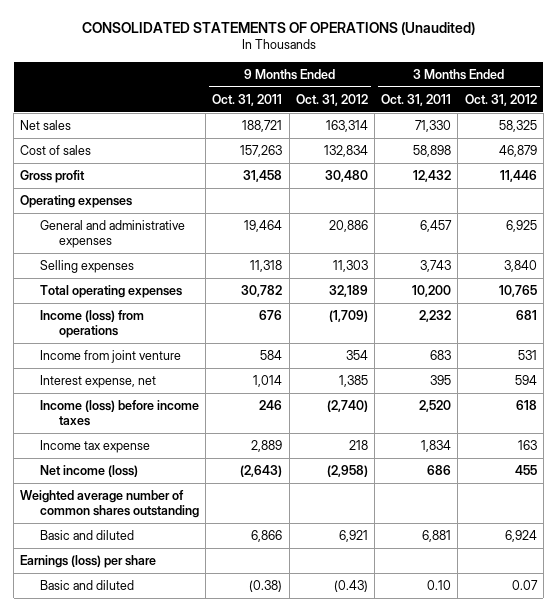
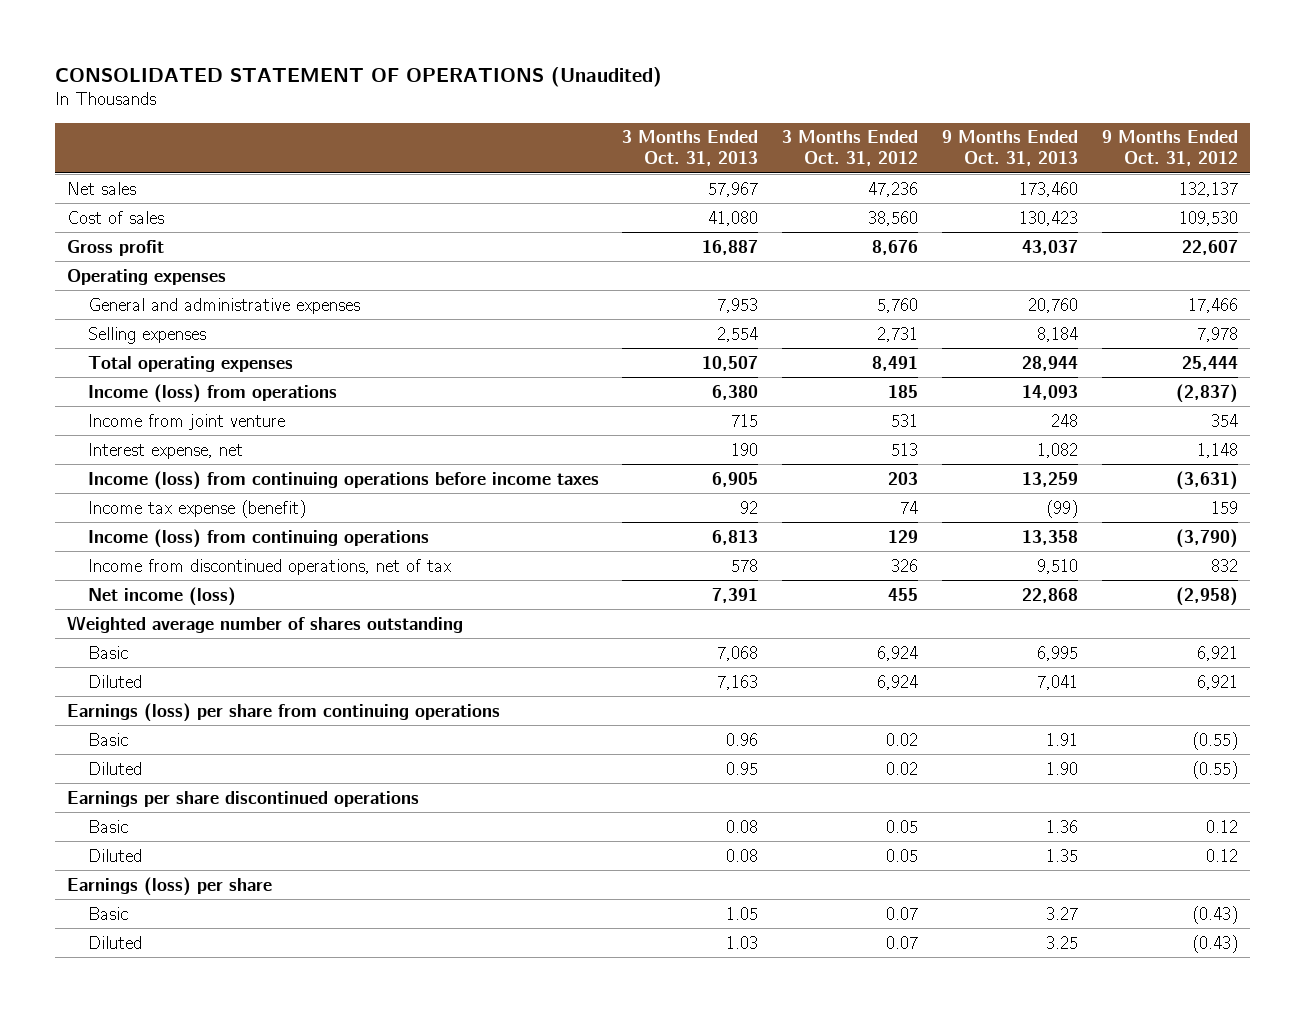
- CONSOLIDATED STATEMENTS OF OPERATIONS (Unaudited)
+ CONSOLIDATED STATEMENT OF OPERATIONS (Unaudited)
- | 9 Months Ended Oct. 31, 2011 | 9 Months Ended Oct. 31, 2012 | 3 Months Ended Oct. 31, 2011 | 3 Months Ended Oct. 31, 2012
+ | 3 Months Ended Oct. 31, 2013 | 3 Months Ended Oct. 31, 2012 | 9 Months Ended Oct. 31, 2013 | 9 Months Ended Oct. 31, 2012
- Net sales | 188,721 | 163,314 | 71,330 | 58,325
- Cost of sales | 157,263 | 132,834 | 58,898 | 46,879
- Gross profit | 31,458 | 30,480 | 12,432 | 11,446
+ Net sales | 57,967 | 47,236 | 173,460 | 132,137
+ Cost of sales | 41,080 | 38,560 | 130,423 | 109,530
+ Gross profit | 16,887 | 8,676 | 43,037 | 22,607
- General and administrative expenses | 19,464 | 20,886 | 6,457 | 6,925
- Selling expenses | 11,318 | 11,303 | 3,743 | 3,840
- Total operating expenses | 30,782 | 32,189 | 10,200 | 10,765
- Income (loss) from operations | 676 | (1,709) | 2,232 | 681
+ General and administrative expenses | 7,953 | 5,760 | 20,760 | 17,466
+ Selling expenses | 2,554 | 2,731 | 8,184 | 7,978
+ Total operating expenses | 10,507 | 8,491 | 28,944 | 25,444
+ Income (loss) from operations | 6,380 | 185 | 14,093 | (2,837)
- Interest expense, net | 1,014 | 1,385 | 395 | 594
- Income (loss) before income taxes | 246 | (2,740) | 2,520 | 618
- Income tax expense | 2,889 | 218 | 1,834 | 163
+ Interest expense, net | 190 | 513 | 1,082 | 1,148
+ Income (loss) from continuing operations before income taxes | 6,905 | 203 | 13,259 | (3,631)
+ Income tax expense (benefit) | 92 | 74 | (99) | 159
+ Income (loss) from continuing operations | 6,813 | 129 | 13,358 | (3,790)
+ Income from discontinued operations, net of tax | 578 | 326 | 9,510 | 832
- Weighted average number of common shares outstanding
- Basic and diluted | 6,866 | 6,921 | 6,881 | 6,924
+ Weighted average number of shares outstanding
+ Basic | 7,068 | 6,924 | 6,995 | 6,921
+ Diluted | 7,163 | 6,924 | 7,041 | 6,921
+ Earnings (loss) per share from continuing operations
+ Basic | 0.96 | 0.02 | 1.91 | (0.55)
+ Diluted | 0.95 | 0.02 | 1.90 | (0.55)
+ Earnings per share discontinued operations
+ Basic | 0.08 | 0.05 | 1.36 | 0.12
+ Diluted | 0.08 | 0.05 | 1.35 | 0.12
- Basic and diluted | (0.38) | (0.43) | 0.10 | 0.07
+ Basic | 1.05 | 0.07 | 3.27 | (0.43)
+ Diluted | 1.03 | 0.07 | 3.25 | (0.43)

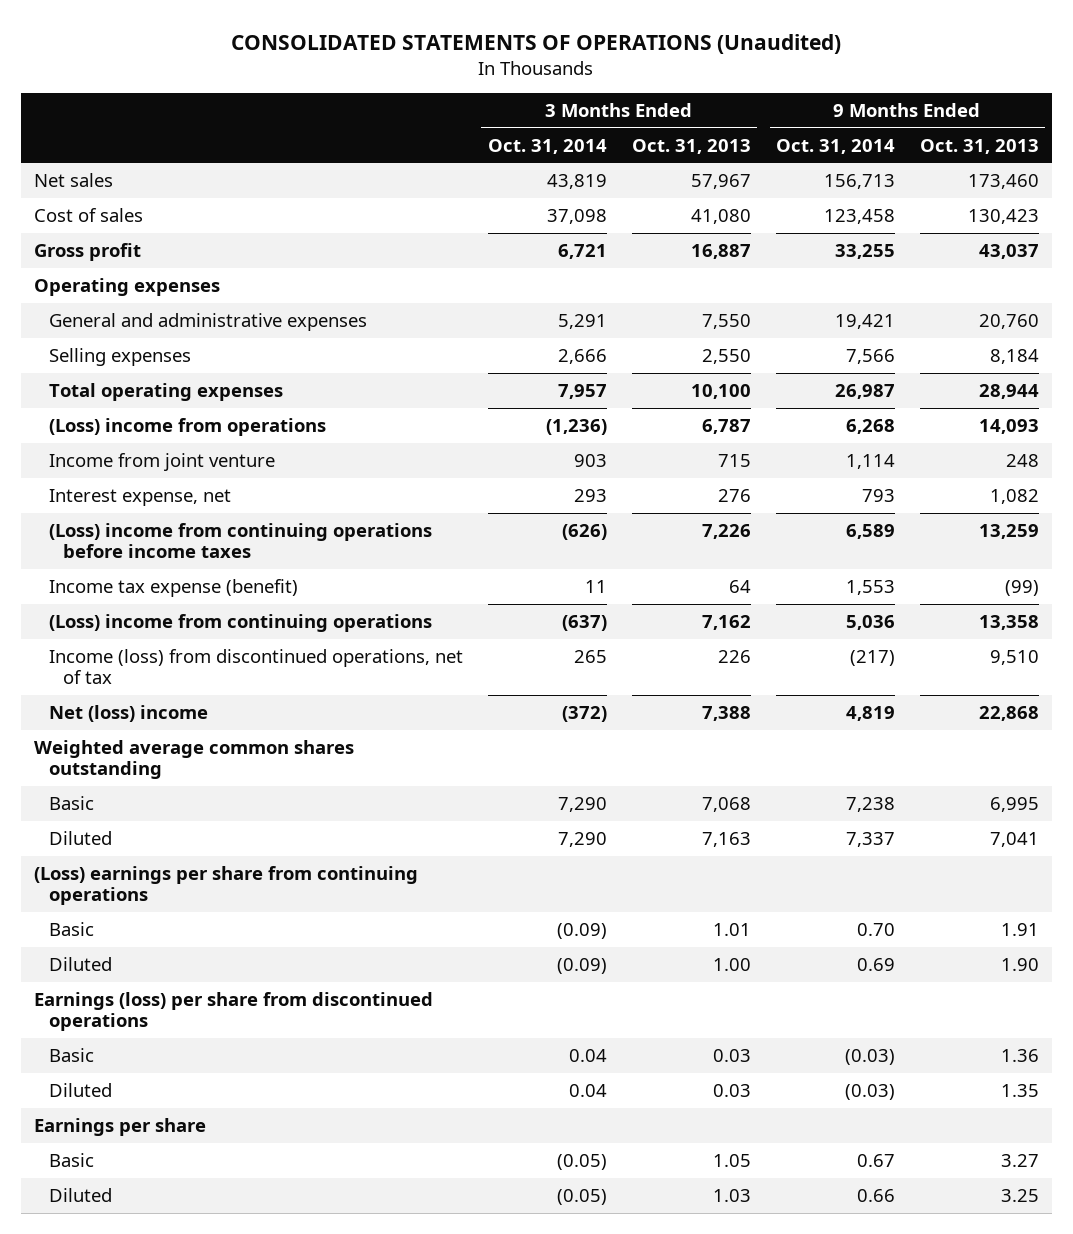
- CONSOLIDATED STATEMENT OF OPERATIONS (Unaudited)
+ CONSOLIDATED STATEMENTS OF OPERATIONS (Unaudited)
- | 3 Months Ended Oct. 31, 2013 | 3 Months Ended Oct. 31, 2012 | 9 Months Ended Oct. 31, 2013 | 9 Months Ended Oct. 31, 2012
+ | 3 Months Ended Oct. 31, 2014 | 3 Months Ended Oct. 31, 2013 | 9 Months Ended Oct. 31, 2014 | 9 Months Ended Oct. 31, 2013
- General and administrative expenses | 7,953 | 5,760 | 20,760 | 17,466
- Selling expenses | 2,554 | 2,731 | 8,184 | 7,978
- Total operating expenses | 10,507 | 8,491 | 28,944 | 25,444
- Income (loss) from operations | 6,380 | 185 | 14,093 | (2,837)
+ General and administrative expenses | 5,291 | 7,550 | 19,421 | 20,760
+ Selling expenses | 2,666 | 2,550 | 7,566 | 8,184
+ Total operating expenses | 7,957 | 10,100 | 26,987 | 28,944
+ (Loss) income from operations | (1,236) | 6,787 | 6,268 | 14,093
- Interest expense, net | 190 | 513 | 1,082 | 1,148
- Income (loss) from continuing operations before income taxes | 6,905 | 203 | 13,259 | (3,631)
- Income tax expense (benefit) | 92 | 74 | (99) | 159
- Income (loss) from continuing operations | 6,813 | 129 | 13,358 | (3,790)
- Income from discontinued operations, net of tax | 578 | 326 | 9,510 | 832
- Net income (loss) | 7,391 | 455 | 22,868 | (2,958)
- Weighted average number of shares outstanding
+ Interest expense, net | 293 | 276 | 793 | 1,082
+ (Loss) income from continuing operations before income taxes | (626) | 7,226 | 6,589 | 13,259
+ Income tax expense (benefit) | 11 | 64 | 1,553 | (99)
+ (Loss) income from continuing operations | (637) | 7,162 | 5,036 | 13,358
+ Income (loss) from discontinued operations, net of tax | 265 | 226 | (217) | 9,510
+ Net (loss) income | (372) | 7,388 | 4,819 | 22,868
+ Weighted average common shares outstanding
- Earnings (loss) per share from continuing operations
- Basic | 0.96 | 0.02 | 1.91 | (0.55)
- Diluted | 0.95 | 0.02 | 1.90 | (0.55)
- Earnings per share discontinued operations
- Basic | 0.08 | 0.05 | 1.36 | 0.12
- Diluted | 0.08 | 0.05 | 1.35 | 0.12
- Earnings (loss) per share
+ (Loss) earnings per share from continuing operations
+ Basic | (0.09) | 1.01 | 0.70 | 1.91
+ Diluted | (0.09) | 1.00 | 0.69 | 1.90
+ Earnings (loss) per share from discontinued operations
+ Basic | 0.04 | 0.03 | (0.03) | 1.36
+ Diluted | 0.04 | 0.03 | (0.03) | 1.35
+ Earnings per share

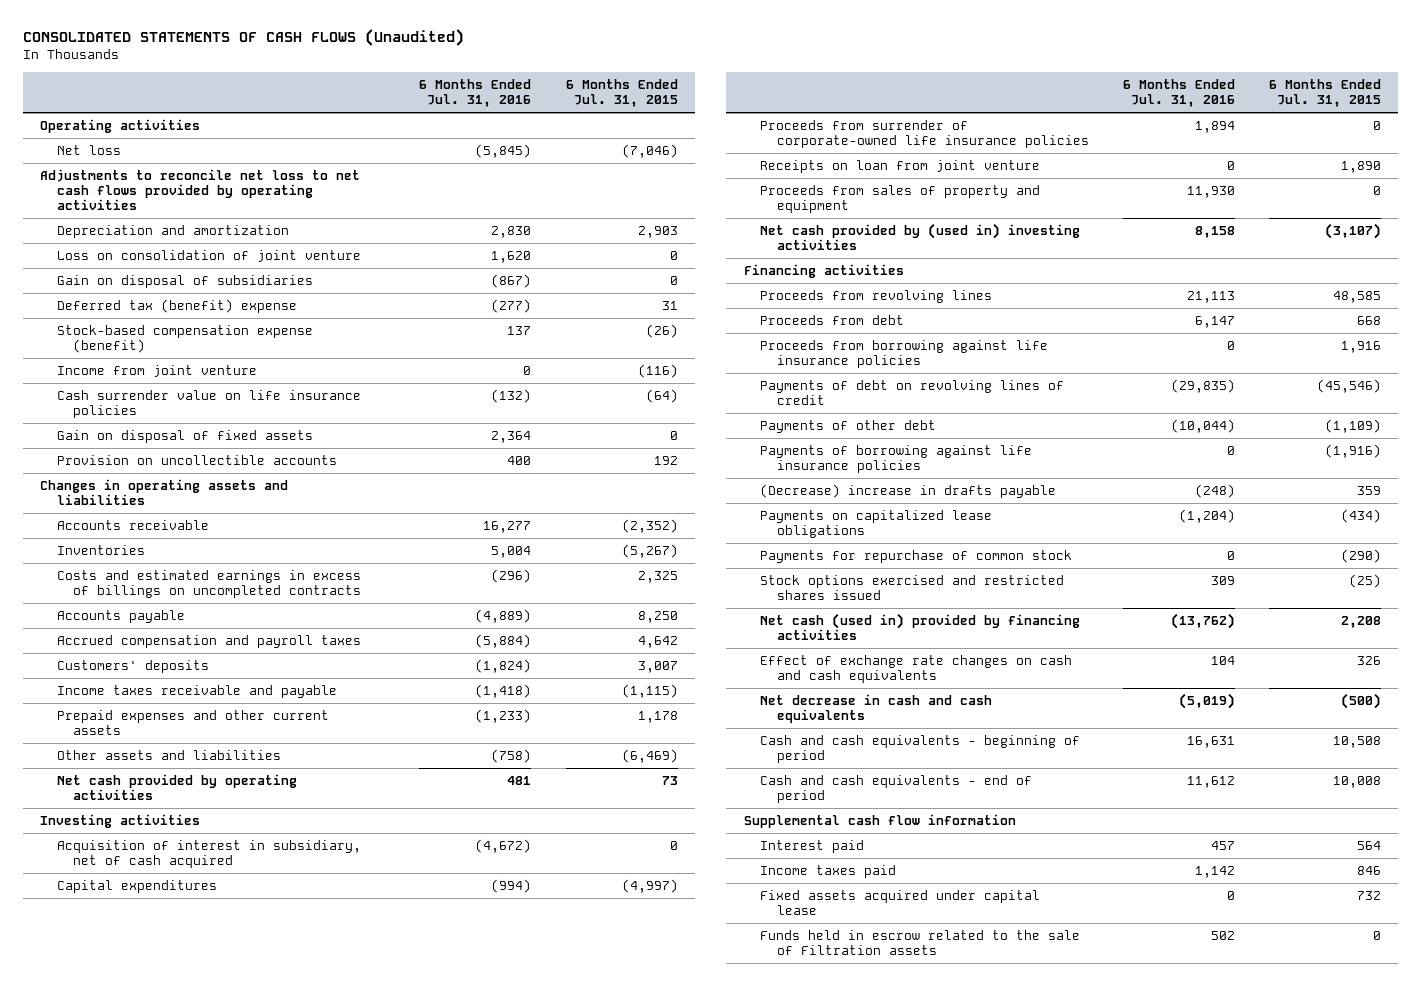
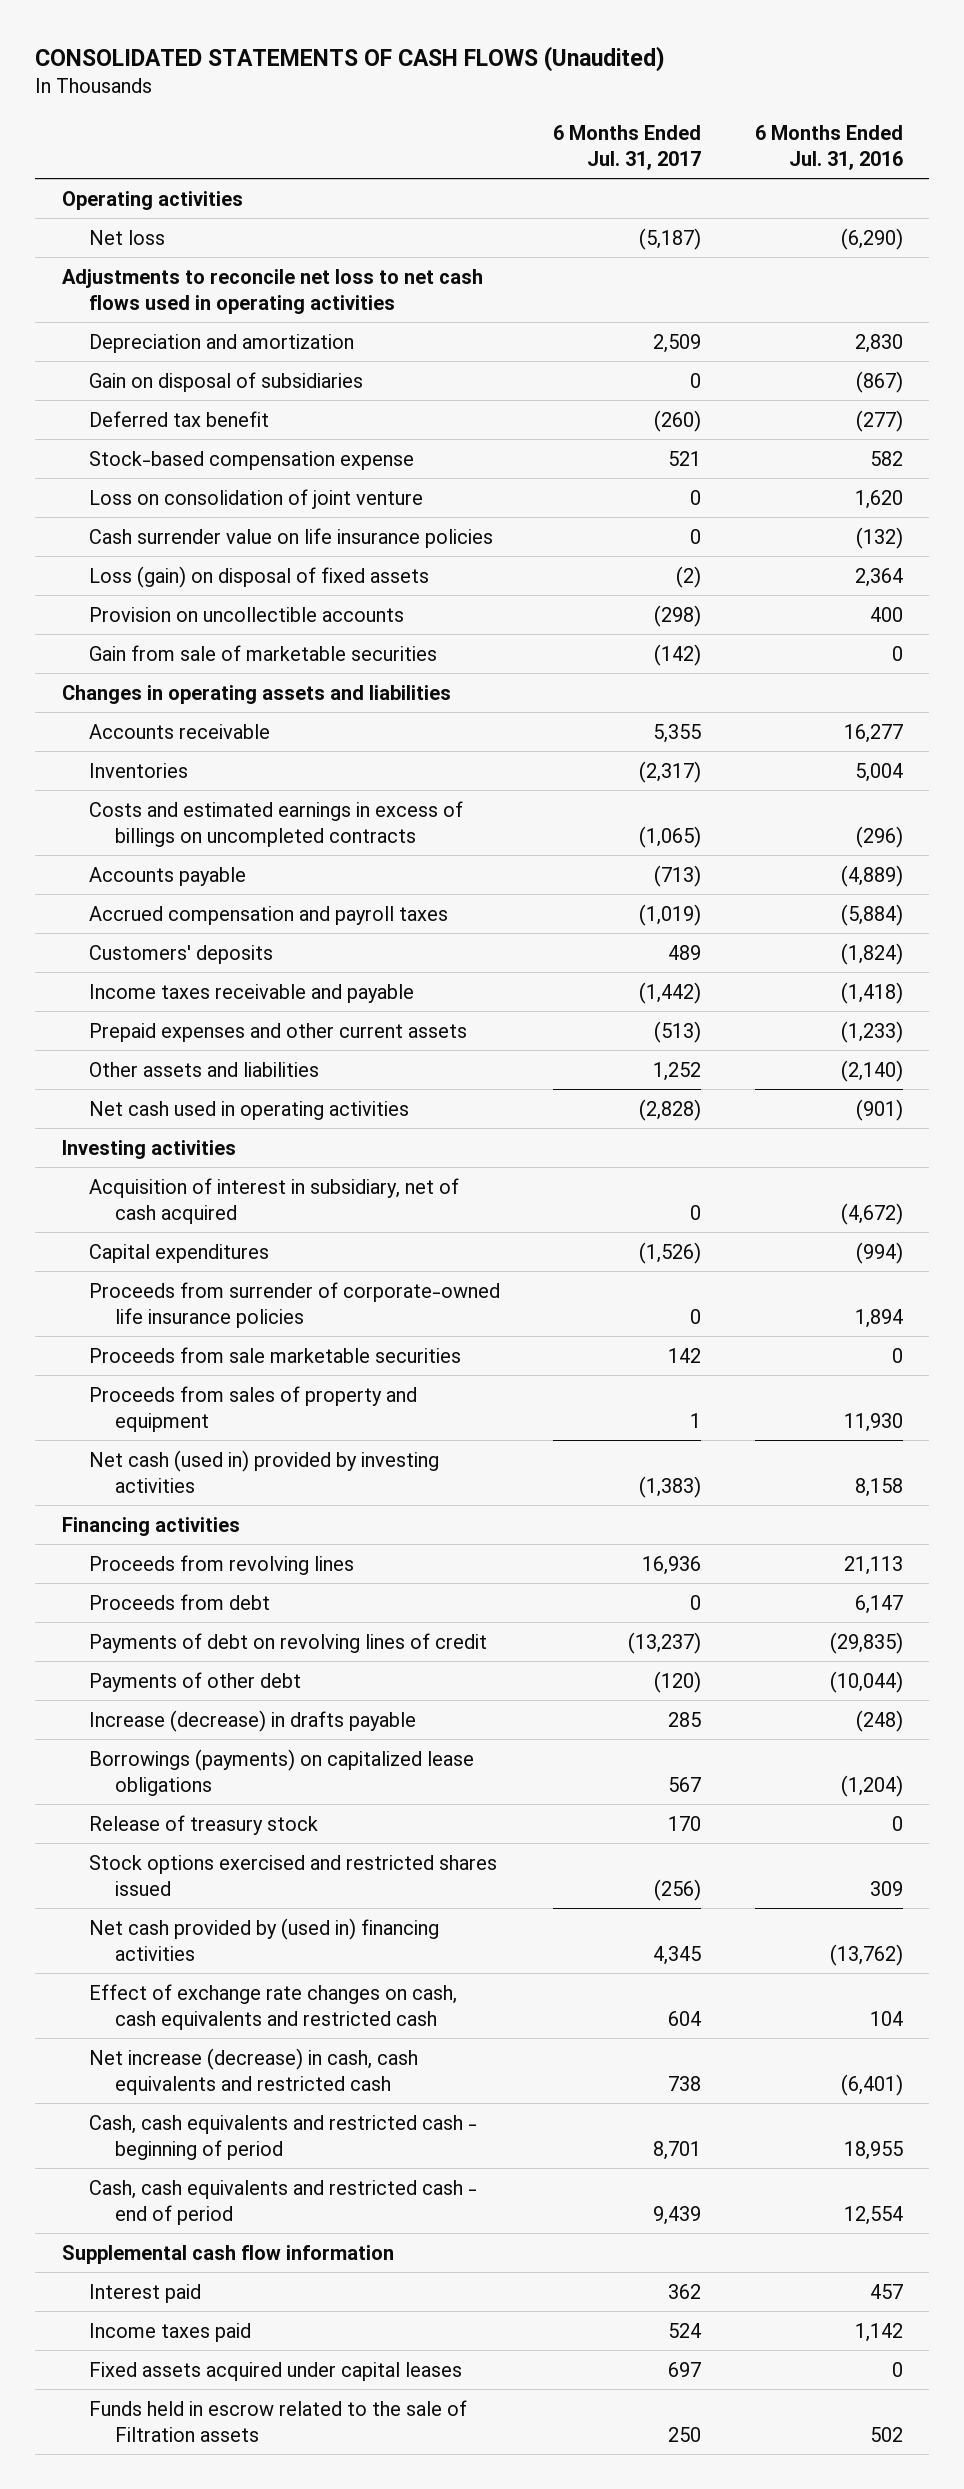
- | 6 Months Ended Jul. 31, 2016 | 6 Months Ended Jul. 31, 2015
+ | 6 Months Ended Jul. 31, 2017 | 6 Months Ended Jul. 31, 2016
- Net loss | (5,845) | (7,046)
- Adjustments to reconcile net loss to net cash flows provided by operating activities
+ Net loss | (5,187) | (6,290)
+ Adjustments to reconcile net loss to net cash flows used in operating activities
- Deferred tax (benefit) expense | (277) | 31
- Stock-based compensation expense (benefit) | 137 | (26)
- Income from joint venture | 0 | (116)
+ Deferred tax benefit | (260) | (277)
+ Stock-based compensation expense | 521 | 582
moved down: Loss on consolidation of joint venture | 0 | 1,620
- Gain on disposal of fixed assets | 2,364 | 0
+ Loss (gain) on disposal of fixed assets | (2) | 2,364
+ Gain from sale of marketable securities | (142) | 0
- Other assets and liabilities | (758) | (6,469)
- Net cash provided by operating activities | 481 | 73
+ Other assets and liabilities | 1,252 | (2,140)
+ Net cash used in operating activities | (2,828) | (901)
- Receipts on loan from joint venture | 0 | 1,890
+ Proceeds from sale marketable securities | 142 | 0
- Net cash provided by (used in) investing activities | 8,158 | (3,107)
+ Net cash (used in) provided by investing activities | (1,383) | 8,158
- Proceeds from borrowing against life insurance policies | 0 | 1,916
- Payments of borrowing against life insurance policies | 0 | (1,916)
- (Decrease) increase in drafts payable | (248) | 359
- Payments on capitalized lease obligations | (1,204) | (434)
- Payments for repurchase of common stock | 0 | (290)
+ Increase (decrease) in drafts payable | 285 | (248)
+ Borrowings (payments) on capitalized lease obligations | 567 | (1,204)
+ Release of treasury stock | 170 | 0
- Net cash (used in) provided by financing activities | (13,762) | 2,208
- Effect of exchange rate changes on cash and cash equivalents | 104 | 326
- Net decrease in cash and cash equivalents | (5,019) | (500)
- Cash and cash equivalents - beginning of period | 16,631 | 10,508
- Cash and cash equivalents - end of period | 11,612 | 10,008
+ Net cash provided by (used in) financing activities | 4,345 | (13,762)
+ Effect of exchange rate changes on cash, cash equivalents and restricted cash | 604 | 104
+ Net increase (decrease) in cash, cash equivalents and restricted cash | 738 | (6,401)
+ Cash, cash equivalents and restricted cash - beginning of period | 8,701 | 18,955
+ Cash, cash equivalents and restricted cash - end of period | 9,439 | 12,554
- Fixed assets acquired under capital lease | 0 | 732
+ Fixed assets acquired under capital leases | 697 | 0

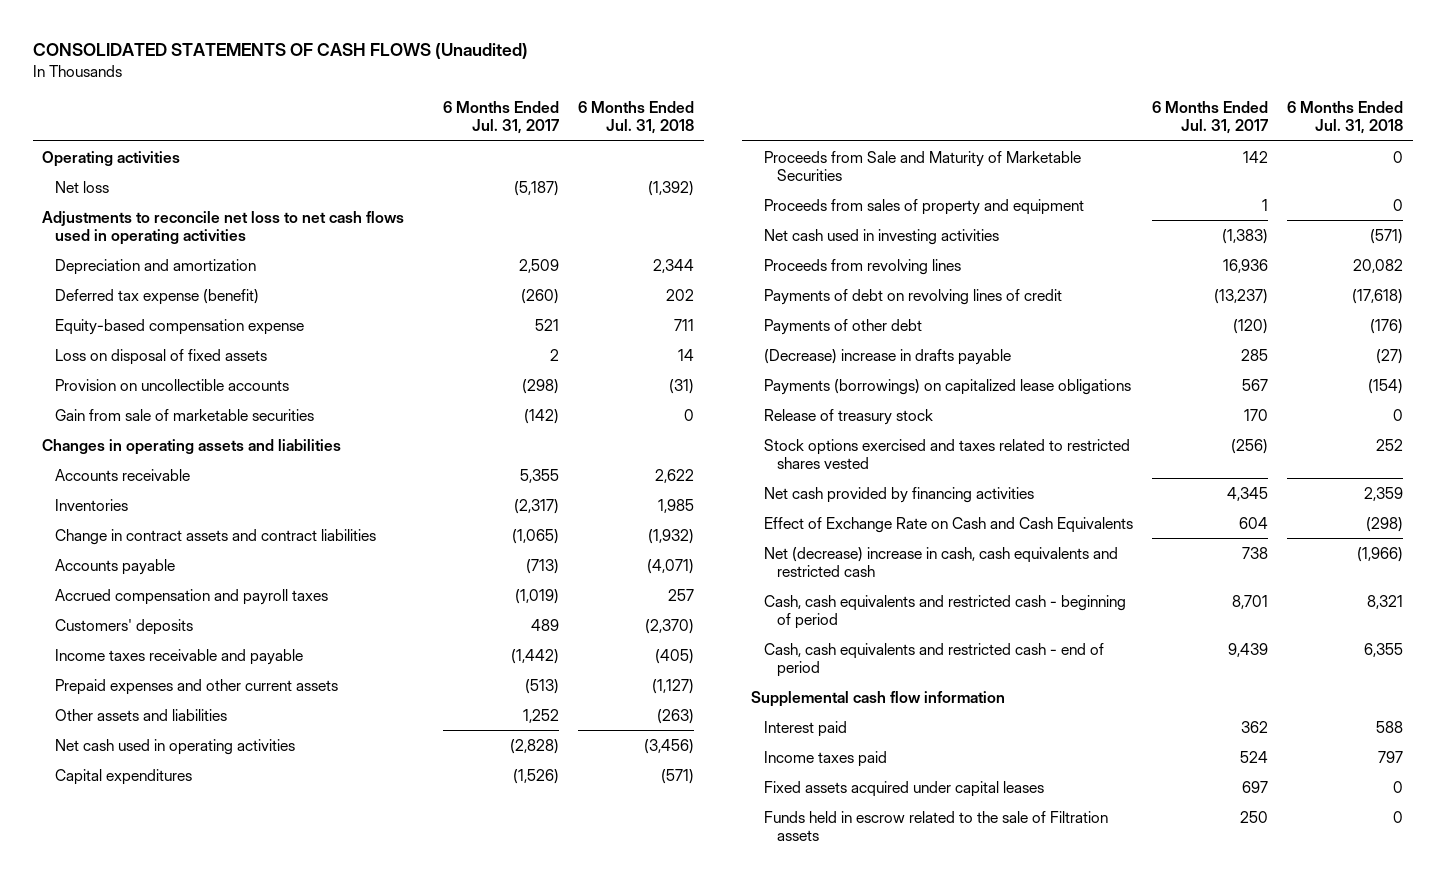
- | 6 Months Ended Jul. 31, 2017 | 6 Months Ended Jul. 31, 2016
+ | 6 Months Ended Jul. 31, 2017 | 6 Months Ended Jul. 31, 2018
- Gain on disposal of subsidiaries | 0 | (867)
- Deferred tax benefit | (260) | (277)
- Stock-based compensation expense | 521 | 582
- Loss on consolidation of joint venture | 0 | 1,620
- Cash surrender value on life insurance policies | 0 | (132)
- Loss (gain) on disposal of fixed assets | (2) | 2,364
+ Deferred tax expense (benefit) | (260) | 202
+ Equity-based compensation expense | 521 | 711
+ Loss on disposal of fixed assets | 2 | 14
- Costs and estimated earnings in excess of billings on uncompleted contracts | (1,065) | (296)
+ Change in contract assets and contract liabilities | (1,065) | (1,932)
- Investing activities
- Acquisition of interest in subsidiary, net of cash acquired | 0 | (4,672)
- Proceeds from surrender of corporate-owned life insurance policies | 0 | 1,894
- Proceeds from sale marketable securities | 142 | 0
+ Proceeds from Sale and Maturity of Marketable Securities | 142 | 0
- Net cash (used in) provided by investing activities | (1,383) | 8,158
- Financing activities
+ Net cash used in investing activities | (1,383) | (571)
- Proceeds from debt | 0 | 6,147
- Increase (decrease) in drafts payable | 285 | (248)
- Borrowings (payments) on capitalized lease obligations | 567 | (1,204)
+ (Decrease) increase in drafts payable | 285 | (27)
+ Payments (borrowings) on capitalized lease obligations | 567 | (154)
- Stock options exercised and restricted shares issued | (256) | 309
- Net cash provided by (used in) financing activities | 4,345 | (13,762)
- Effect of exchange rate changes on cash, cash equivalents and restricted cash | 604 | 104
- Net increase (decrease) in cash, cash equivalents and restricted cash | 738 | (6,401)
+ Stock options exercised and taxes related to restricted shares vested | (256) | 252
+ Net cash provided by financing activities | 4,345 | 2,359
+ Effect of Exchange Rate on Cash and Cash Equivalents | 604 | (298)
+ Net (decrease) increase in cash, cash equivalents and restricted cash | 738 | (1,966)

